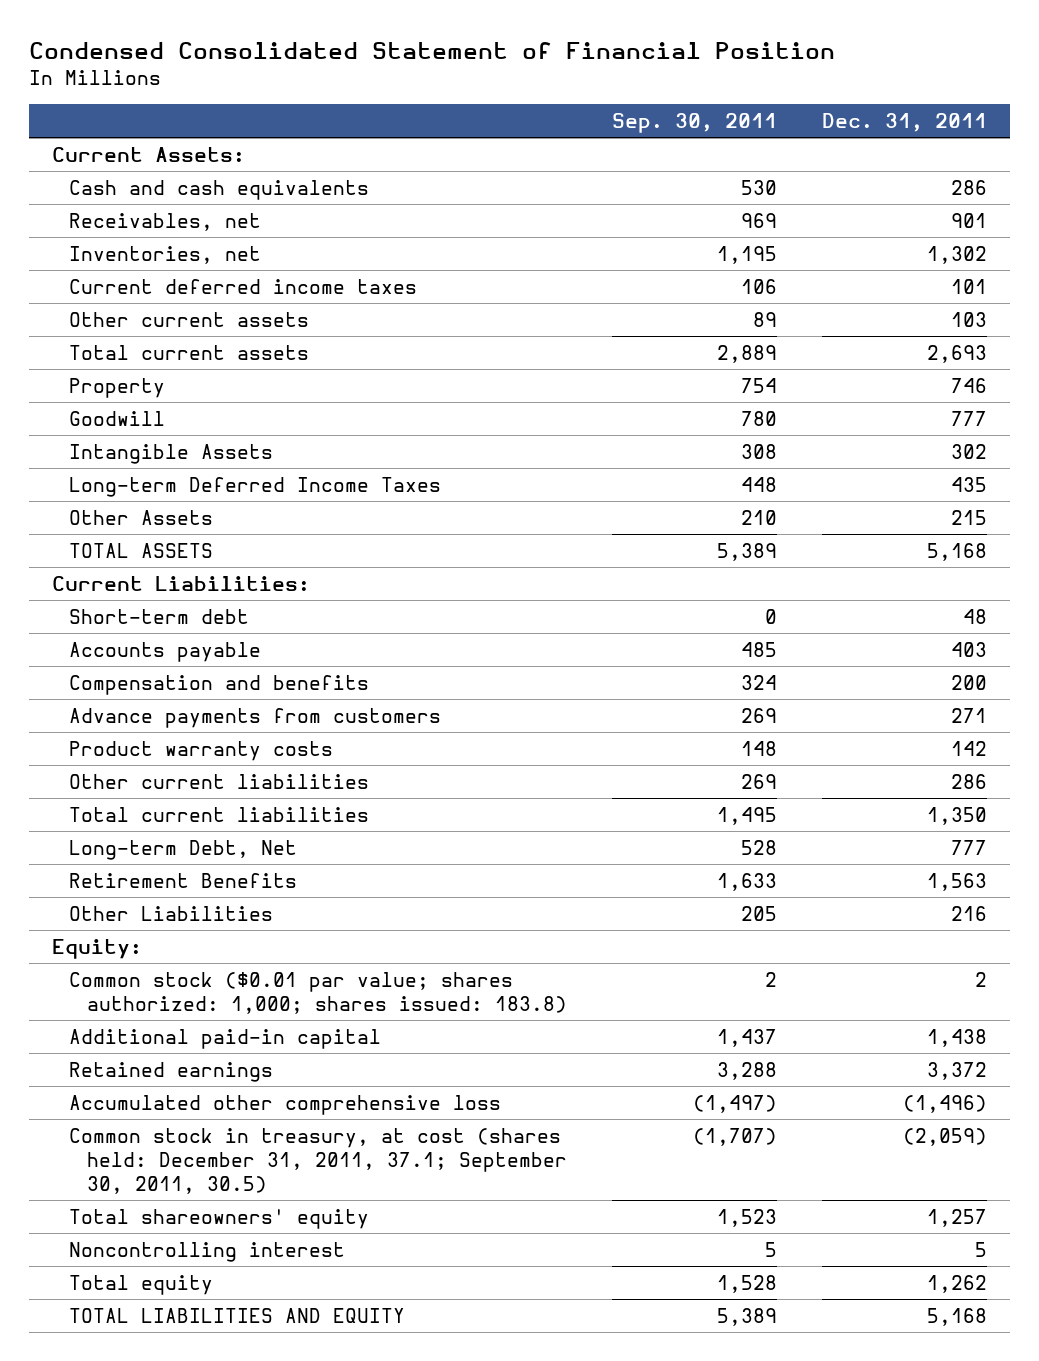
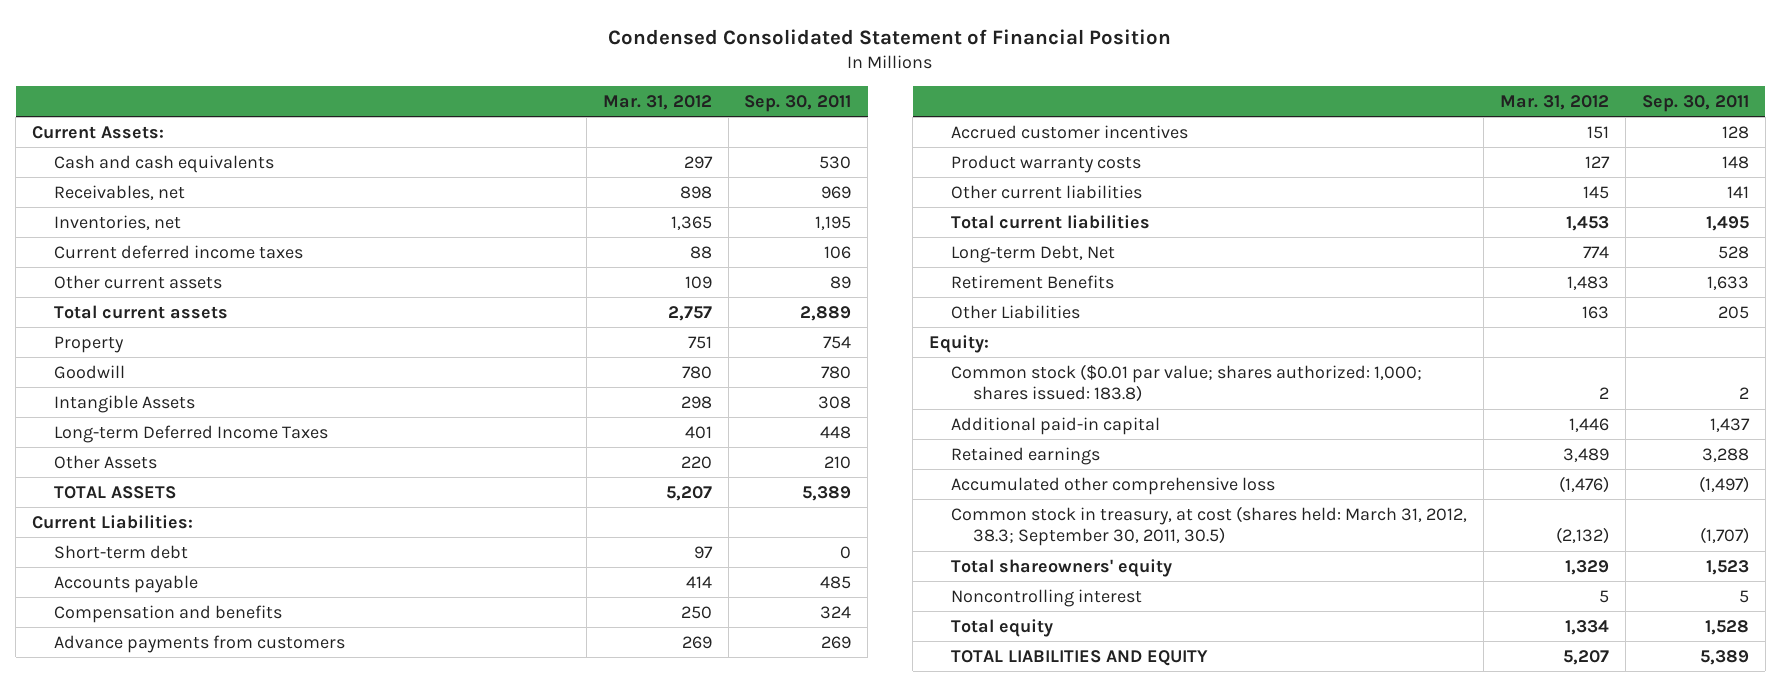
- | Sep. 30, 2011 | Dec. 31, 2011
+ | Mar. 31, 2012 | Sep. 30, 2011
+ Accrued customer incentives | 151 | 128
- Other current liabilities | 269 | 286
+ Other current liabilities | 145 | 141
- Common stock in treasury, at cost (shares held: December 31, 2011, 37.1; September 30, 2011, 30.5) | (1,707) | (2,059)
+ Common stock in treasury, at cost (shares held: March 31, 2012, 38.3; September 30, 2011, 30.5) | (2,132) | (1,707)

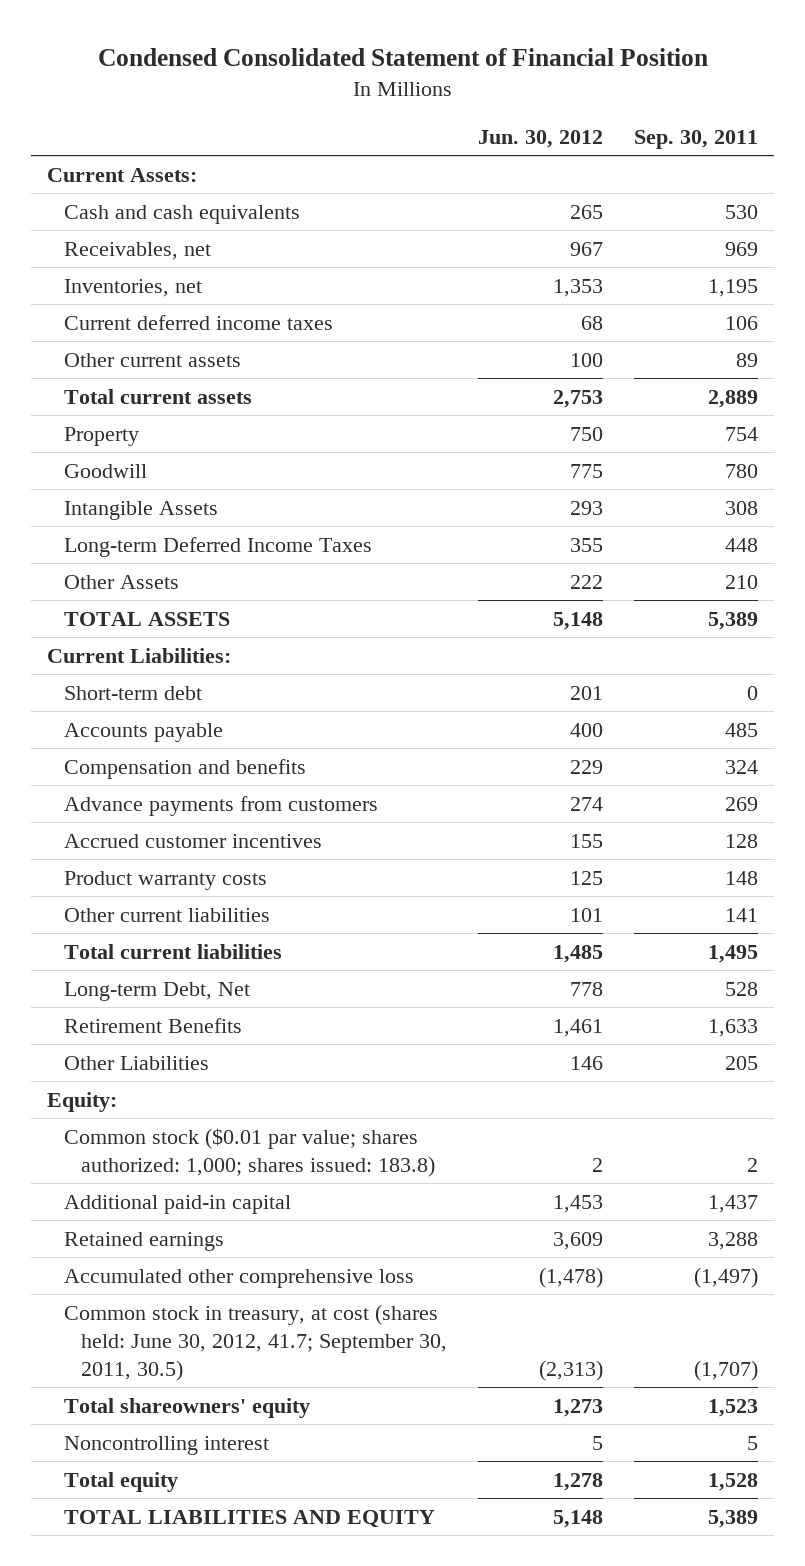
- | Mar. 31, 2012 | Sep. 30, 2011
+ | Jun. 30, 2012 | Sep. 30, 2011
- Common stock in treasury, at cost (shares held: March 31, 2012, 38.3; September 30, 2011, 30.5) | (2,132) | (1,707)
+ Common stock in treasury, at cost (shares held: June 30, 2012, 41.7; September 30, 2011, 30.5) | (2,313) | (1,707)

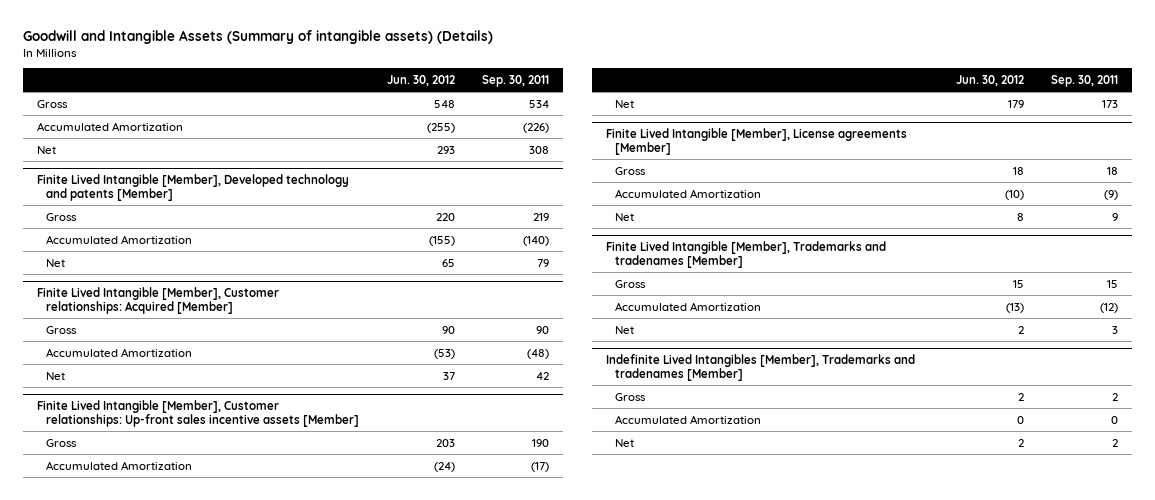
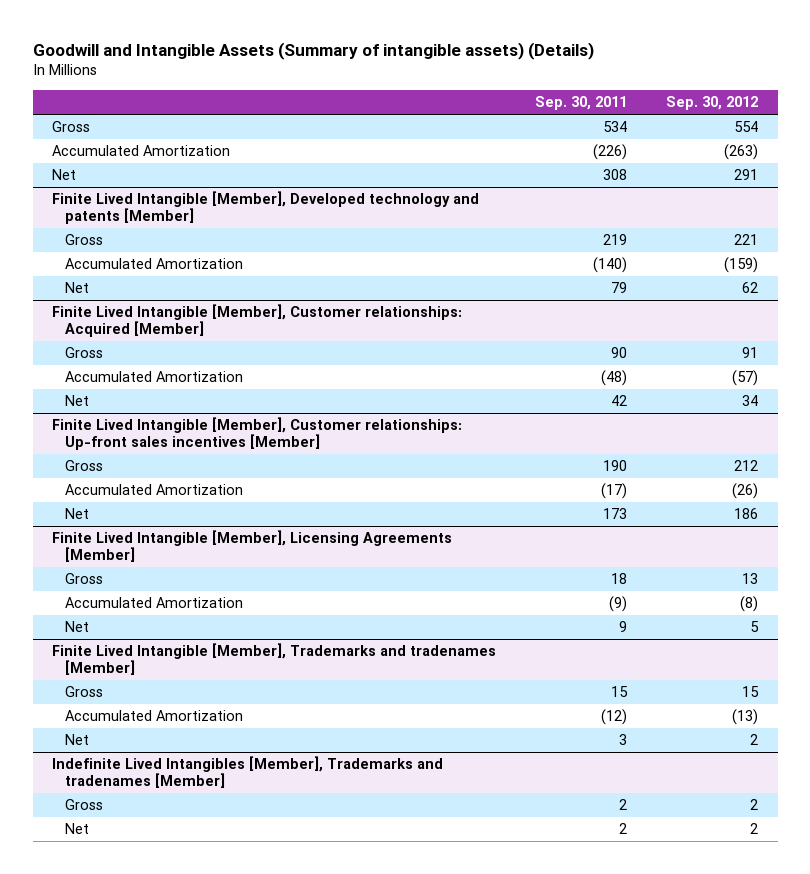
- | Jun. 30, 2012 | Sep. 30, 2011
+ | Sep. 30, 2011 | Sep. 30, 2012
- Finite Lived Intangible [Member], Customer relationships: Up-front sales incentive assets [Member]
+ Finite Lived Intangible [Member], Customer relationships: Up-front sales incentives [Member]
- Finite Lived Intangible [Member], License agreements [Member]
+ Finite Lived Intangible [Member], Licensing Agreements [Member]
@ Indefinite Lived Intangibles [Member], Trademarks and tradenames [Member]
- Accumulated Amortization | 0 | 0

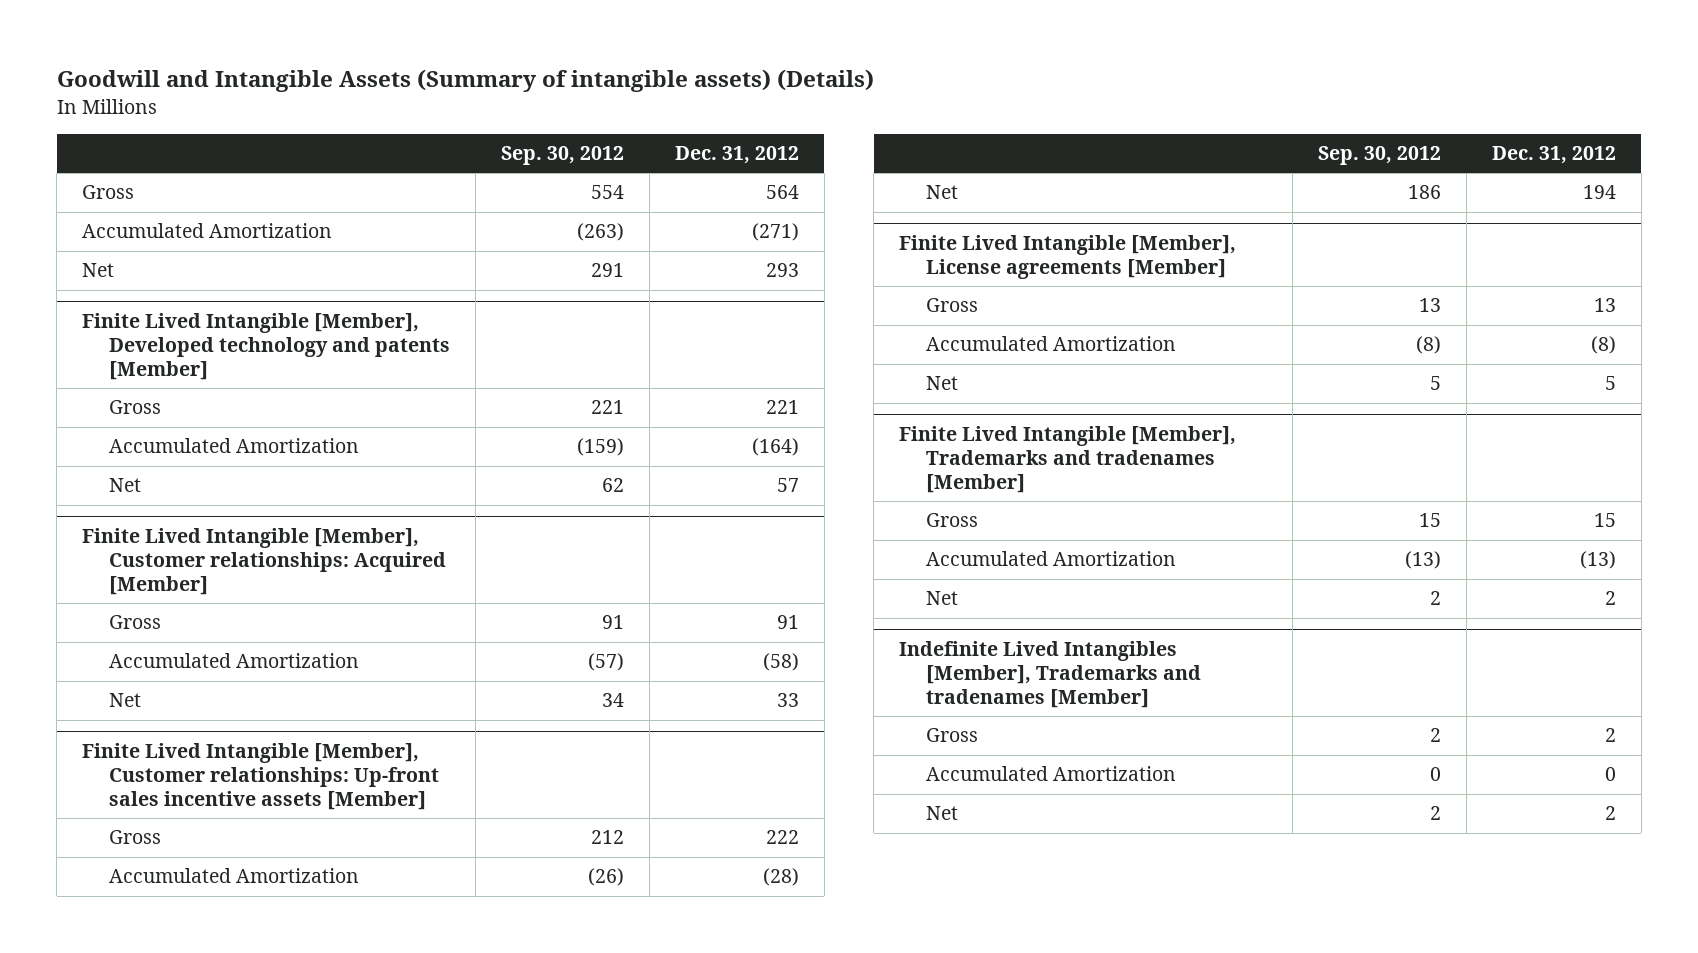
- | Sep. 30, 2011 | Sep. 30, 2012
+ | Sep. 30, 2012 | Dec. 31, 2012
- Finite Lived Intangible [Member], Customer relationships: Up-front sales incentives [Member]
+ Finite Lived Intangible [Member], Customer relationships: Up-front sales incentive assets [Member]
- Finite Lived Intangible [Member], Licensing Agreements [Member]
+ Finite Lived Intangible [Member], License agreements [Member]
@ Indefinite Lived Intangibles [Member], Trademarks and tradenames [Member]
+ Accumulated Amortization | 0 | 0

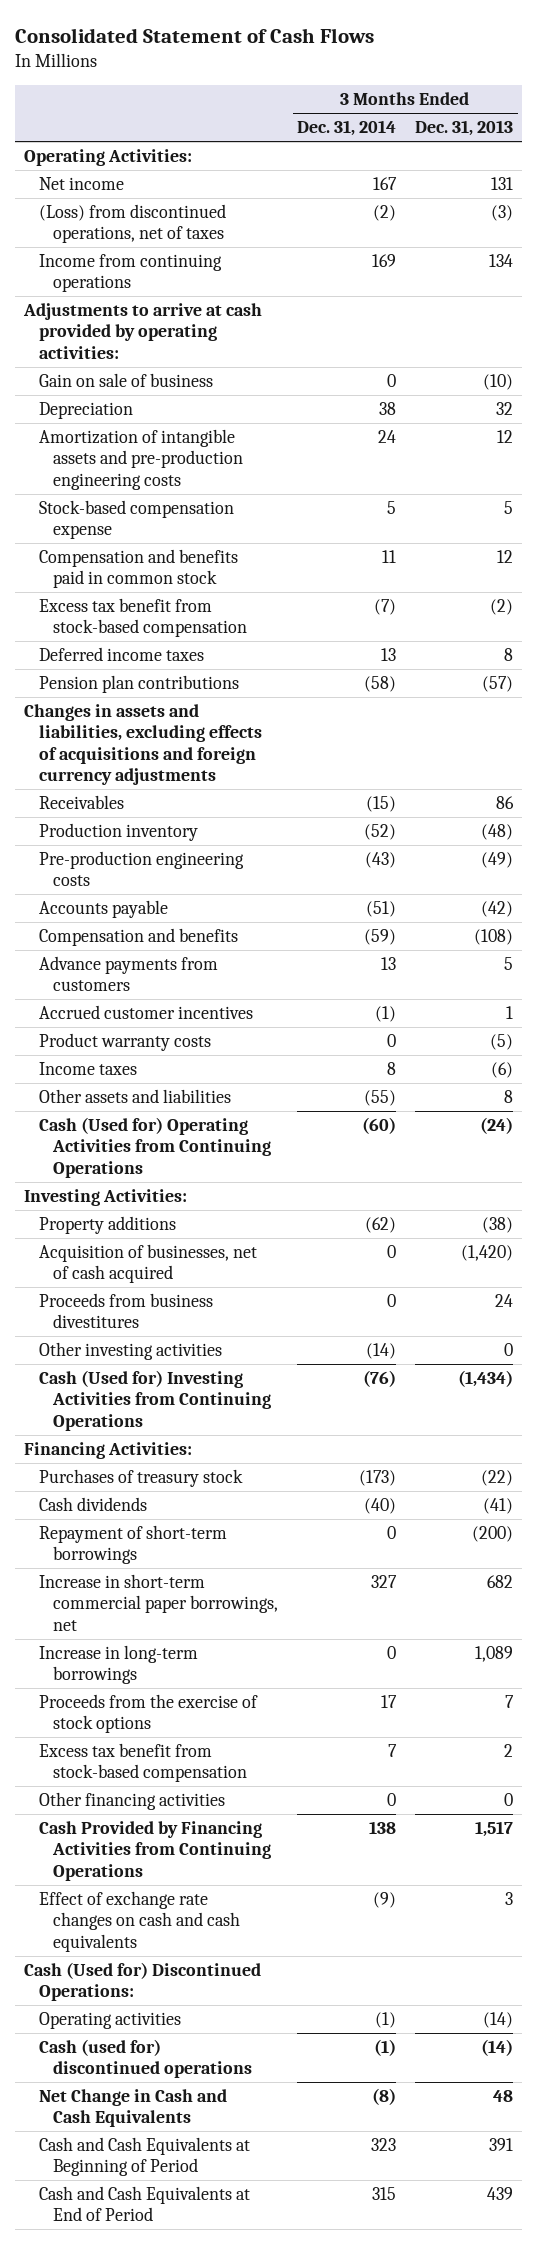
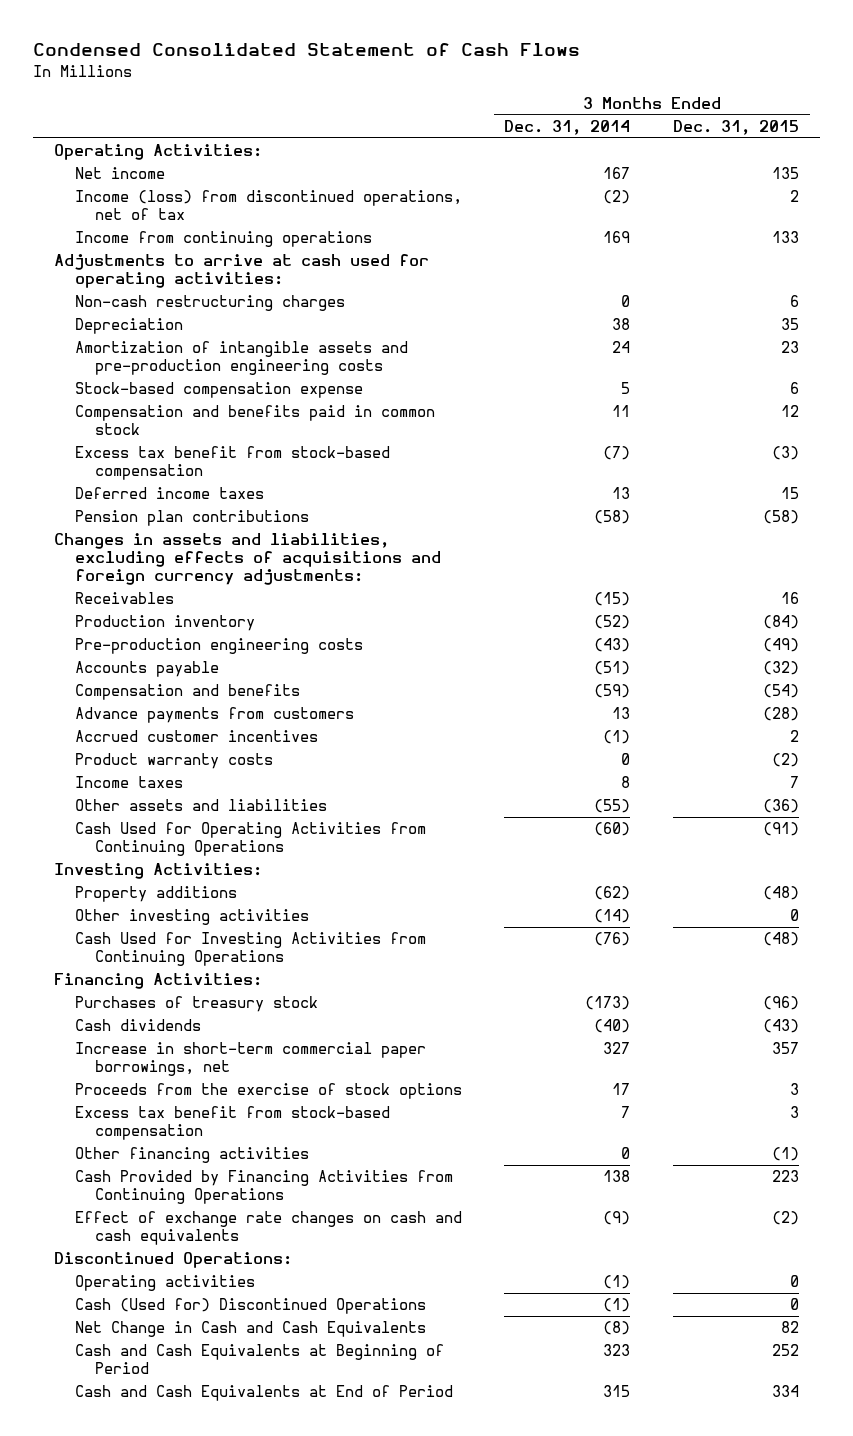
- Consolidated Statement of Cash Flows
+ Condensed Consolidated Statement of Cash Flows
- | 3 Months Ended Dec. 31, 2014 | 3 Months Ended Dec. 31, 2013
+ | 3 Months Ended Dec. 31, 2014 | 3 Months Ended Dec. 31, 2015
- (Loss) from discontinued operations, net of taxes | (2) | (3)
+ Income (loss) from discontinued operations, net of tax | (2) | 2
- Adjustments to arrive at cash provided by operating activities:
- Gain on sale of business | 0 | (10)
+ Adjustments to arrive at cash used for operating activities:
+ Non-cash restructuring charges | 0 | 6
- Changes in assets and liabilities, excluding effects of acquisitions and foreign currency adjustments
+ Changes in assets and liabilities, excluding effects of acquisitions and foreign currency adjustments:
- Cash (Used for) Operating Activities from Continuing Operations | (60) | (24)
+ Cash Used for Operating Activities from Continuing Operations | (60) | (91)
- Acquisition of businesses, net of cash acquired | 0 | (1,420)
- Proceeds from business divestitures | 0 | 24
- Cash (Used for) Investing Activities from Continuing Operations | (76) | (1,434)
+ Cash Used for Investing Activities from Continuing Operations | (76) | (48)
- Repayment of short-term borrowings | 0 | (200)
- Increase in long-term borrowings | 0 | 1,089
- Cash (Used for) Discontinued Operations:
+ Discontinued Operations:
- Cash (used for) discontinued operations | (1) | (14)
+ Cash (Used for) Discontinued Operations | (1) | 0

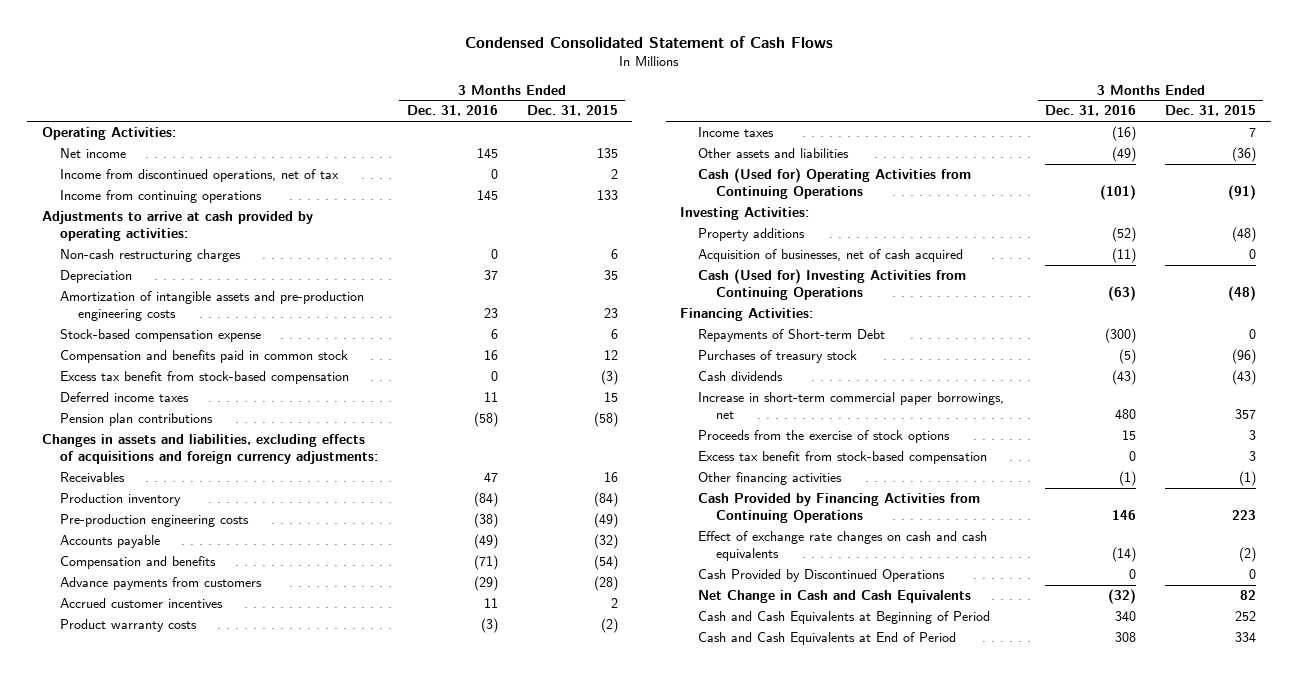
- | 3 Months Ended Dec. 31, 2014 | 3 Months Ended Dec. 31, 2015
+ | 3 Months Ended Dec. 31, 2016 | 3 Months Ended Dec. 31, 2015
- Income (loss) from discontinued operations, net of tax | (2) | 2
+ Income from discontinued operations, net of tax | 0 | 2
- Adjustments to arrive at cash used for operating activities:
+ Adjustments to arrive at cash provided by operating activities:
- Cash Used for Operating Activities from Continuing Operations | (60) | (91)
+ Cash (Used for) Operating Activities from Continuing Operations | (101) | (91)
- Other investing activities | (14) | 0
- Cash Used for Investing Activities from Continuing Operations | (76) | (48)
+ Acquisition of businesses, net of cash acquired | (11) | 0
+ Cash (Used for) Investing Activities from Continuing Operations | (63) | (48)
+ Repayments of Short-term Debt | (300) | 0
- Discontinued Operations:
- Operating activities | (1) | 0
- Cash (Used for) Discontinued Operations | (1) | 0
+ Cash Provided by Discontinued Operations | 0 | 0

